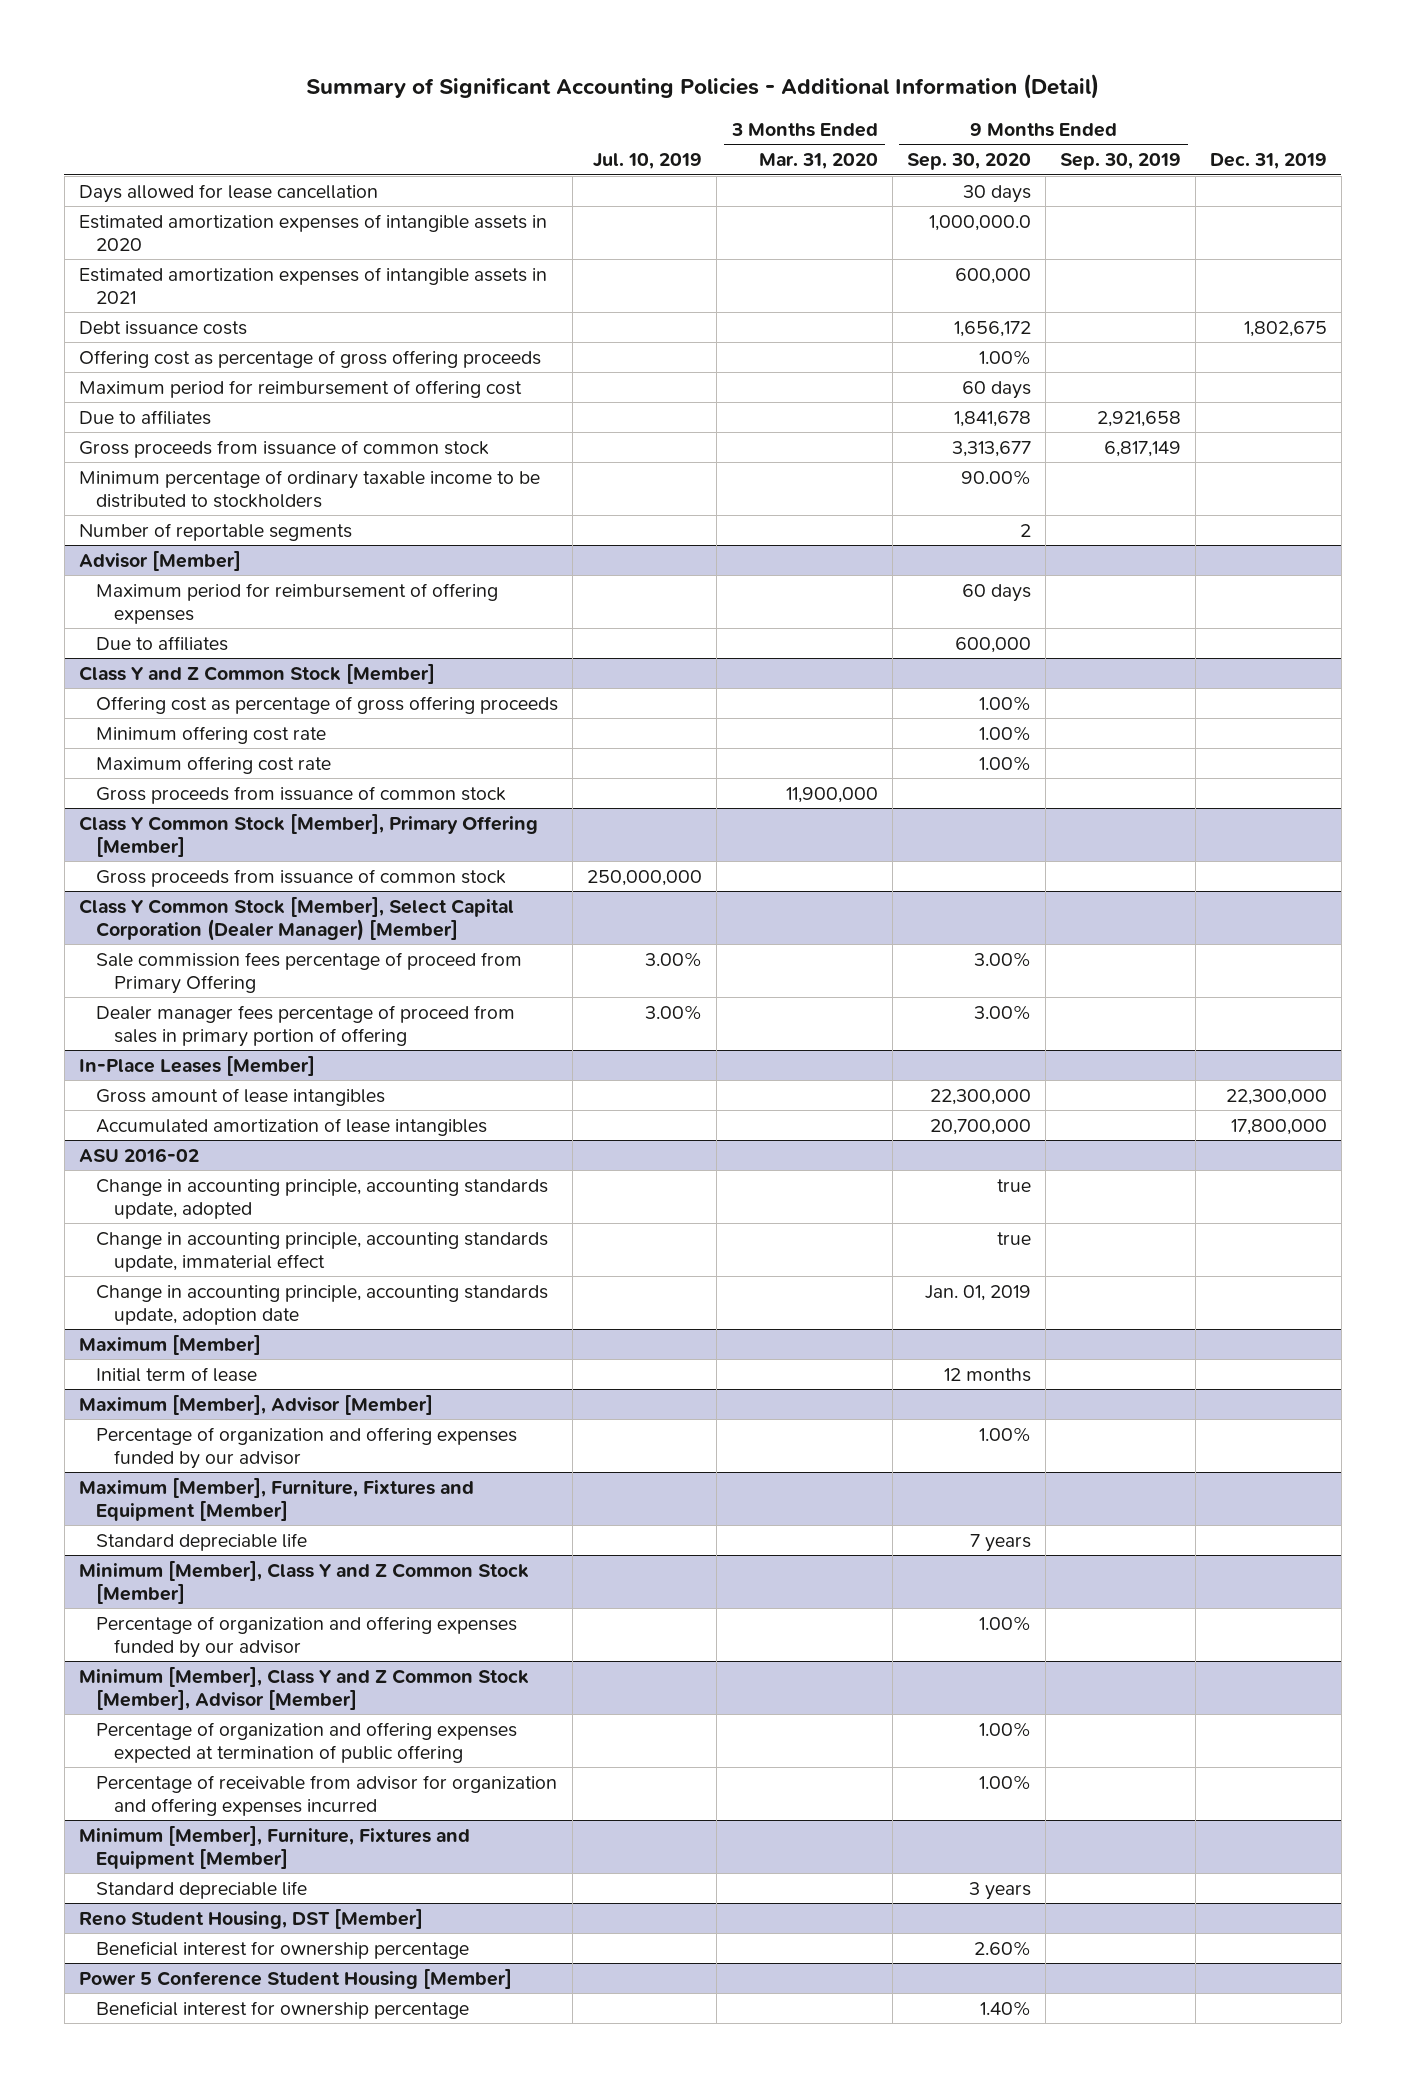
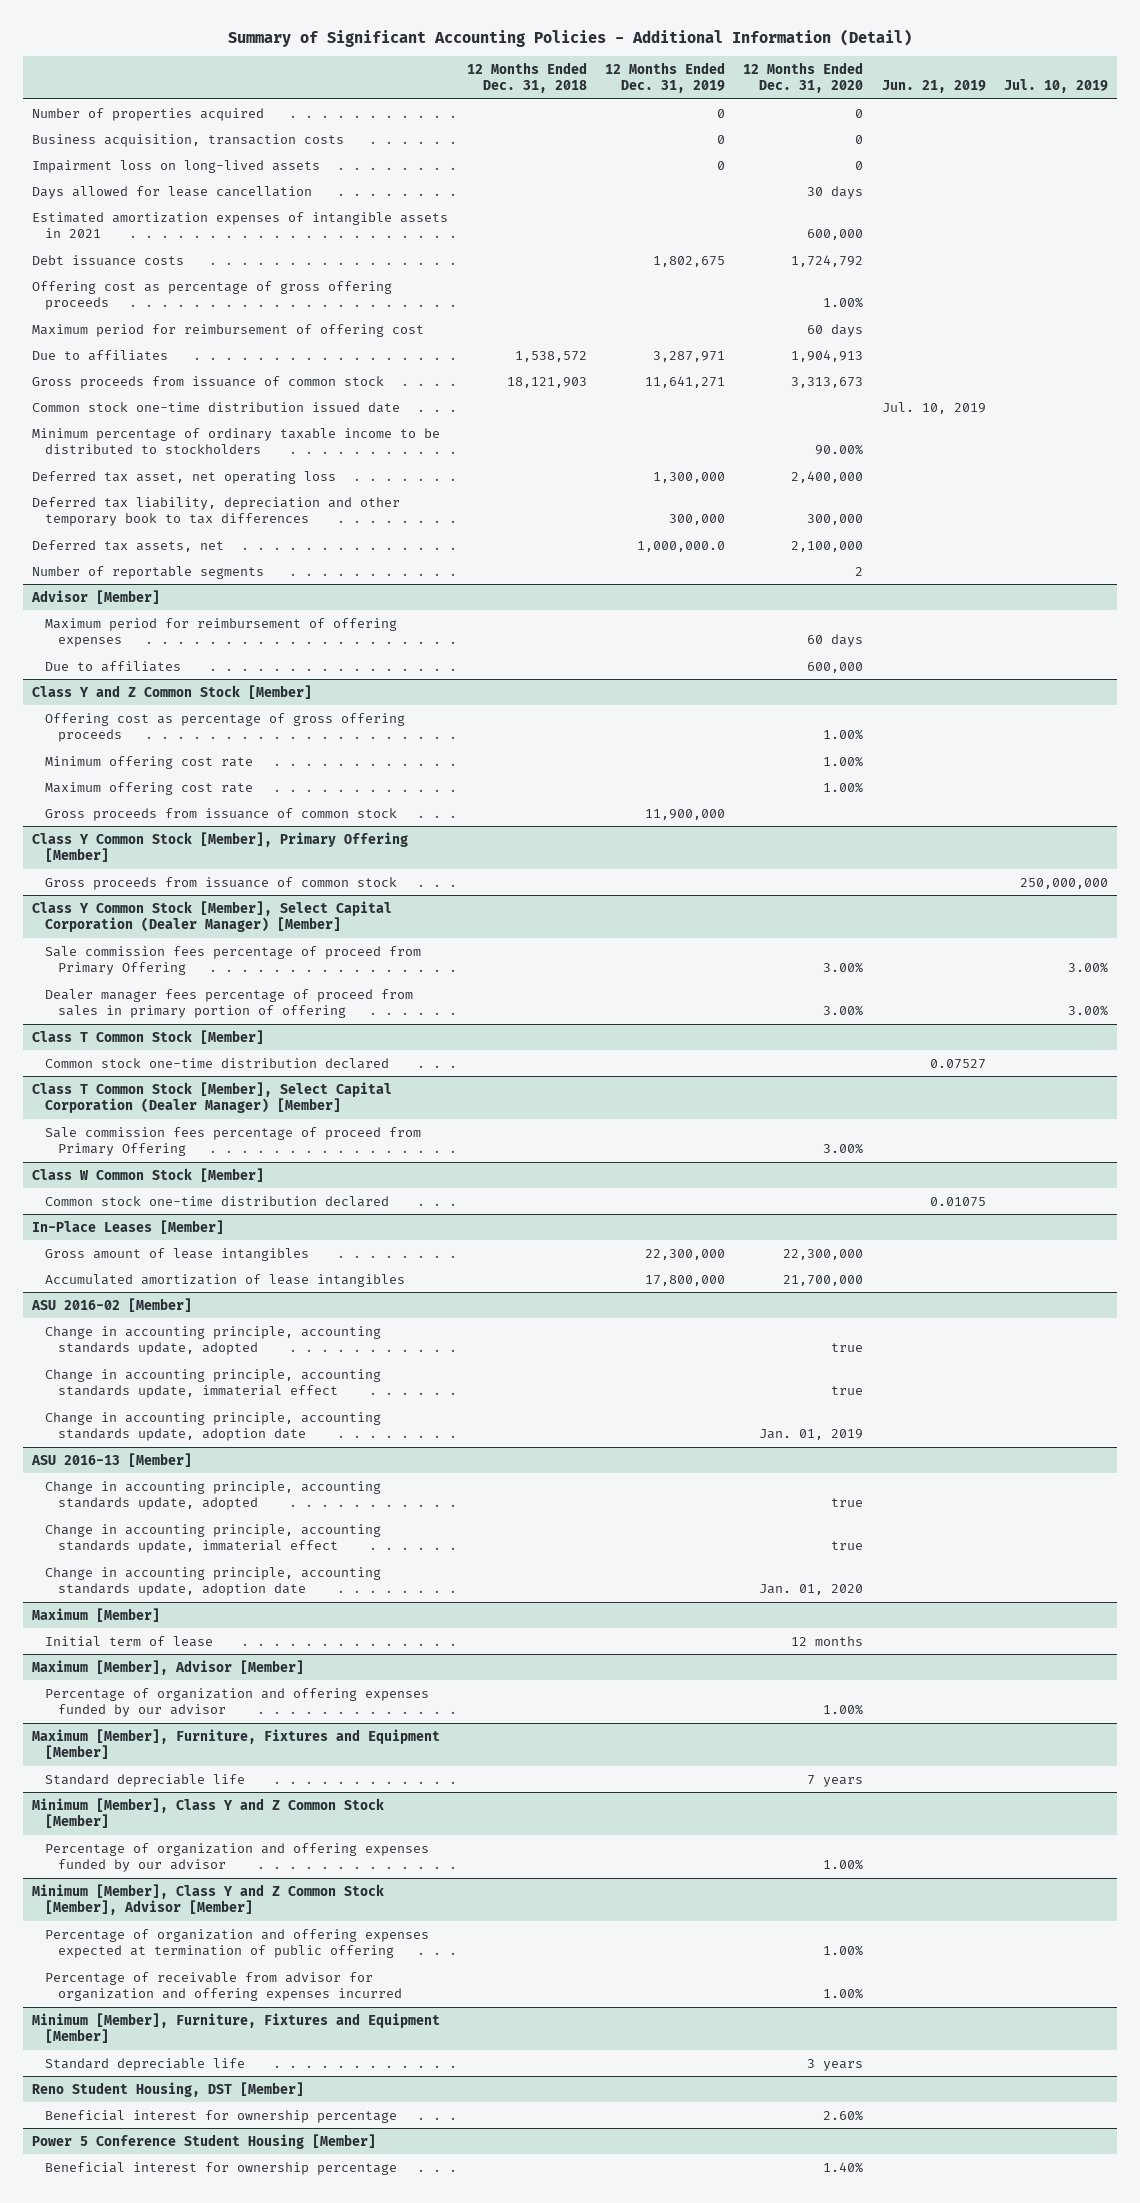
- | Jul. 10, 2019 | 3 Months Ended Mar. 31, 2020 | 9 Months Ended Sep. 30, 2020 | 9 Months Ended Sep. 30, 2019 | Dec. 31, 2019
+ | 12 Months Ended Dec. 31, 2018 | 12 Months Ended Dec. 31, 2019 | 12 Months Ended Dec. 31, 2020 | Jun. 21, 2019 | Jul. 10, 2019
+ Number of properties acquired | | 0 | 0 | |
+ Business acquisition, transaction costs | | 0 | 0 | |
+ Impairment loss on long-lived assets | | 0 | 0 | |
- Estimated amortization expenses of intangible assets in 2020 | | | 1,000,000.0 | |
+ Common stock one-time distribution issued date | | | | Jul. 10, 2019 |
+ Deferred tax asset, net operating loss | | 1,300,000 | 2,400,000 | |
+ Deferred tax liability, depreciation and other temporary book to tax differences | | 300,000 | 300,000 | |
+ Deferred tax assets, net | | 1,000,000.0 | 2,100,000 | |
+ Class T Common Stock [Member]
+ Common stock one-time distribution declared | | | | 0.07527 |
+ Class T Common Stock [Member], Select Capital Corporation (Dealer Manager) [Member]
+ Sale commission fees percentage of proceed from Primary Offering | | | 3.00% | |
+ Class W Common Stock [Member]
+ Common stock one-time distribution declared | | | | 0.01075 |
- ASU 2016-02
+ ASU 2016-02 [Member]
+ ASU 2016-13 [Member]
+ Change in accounting principle, accounting standards update, adopted | | | true | |
+ Change in accounting principle, accounting standards update, immaterial effect | | | true | |
+ Change in accounting principle, accounting standards update, adoption date | | | Jan. 01, 2020 | |

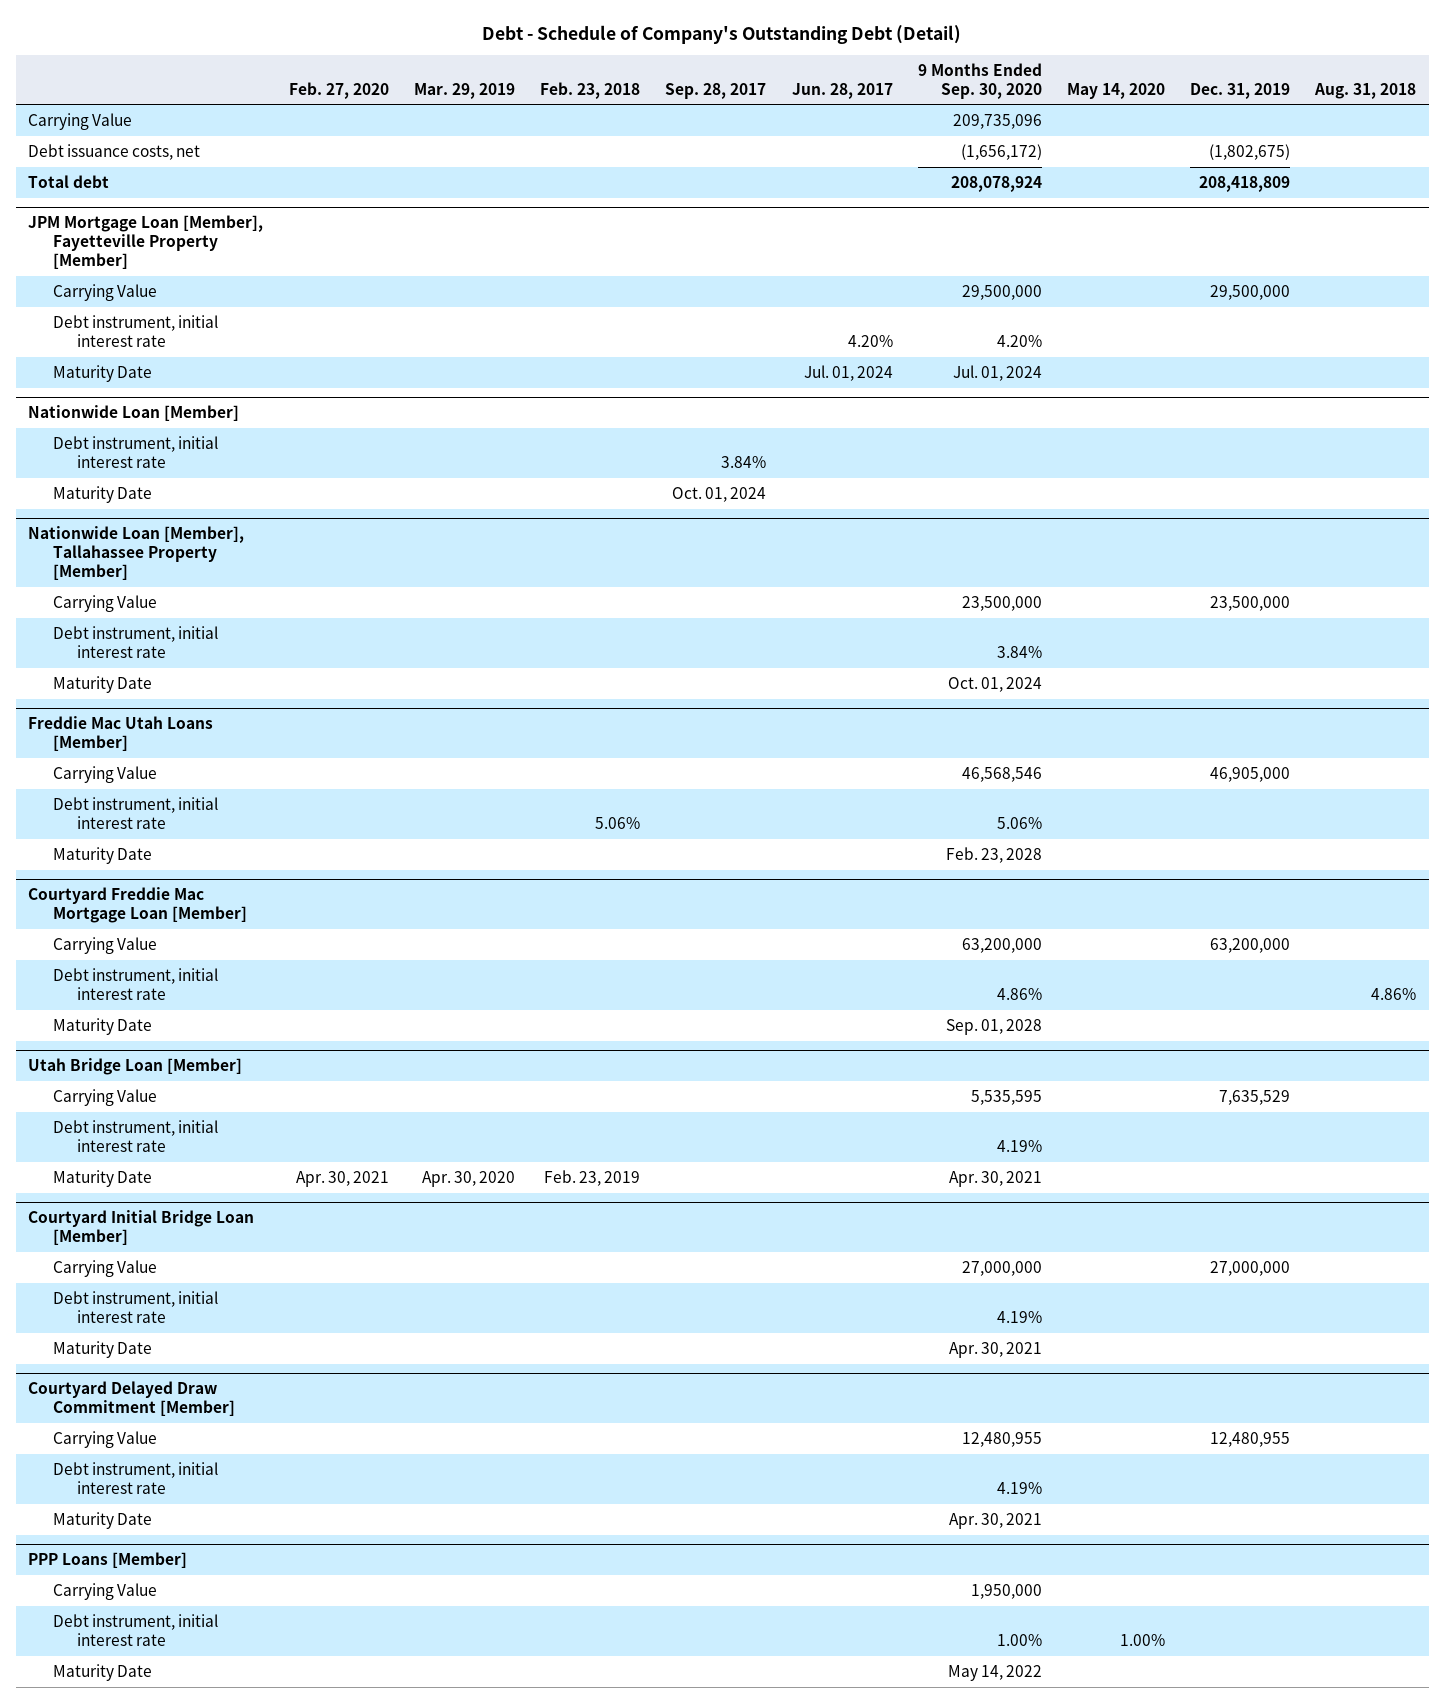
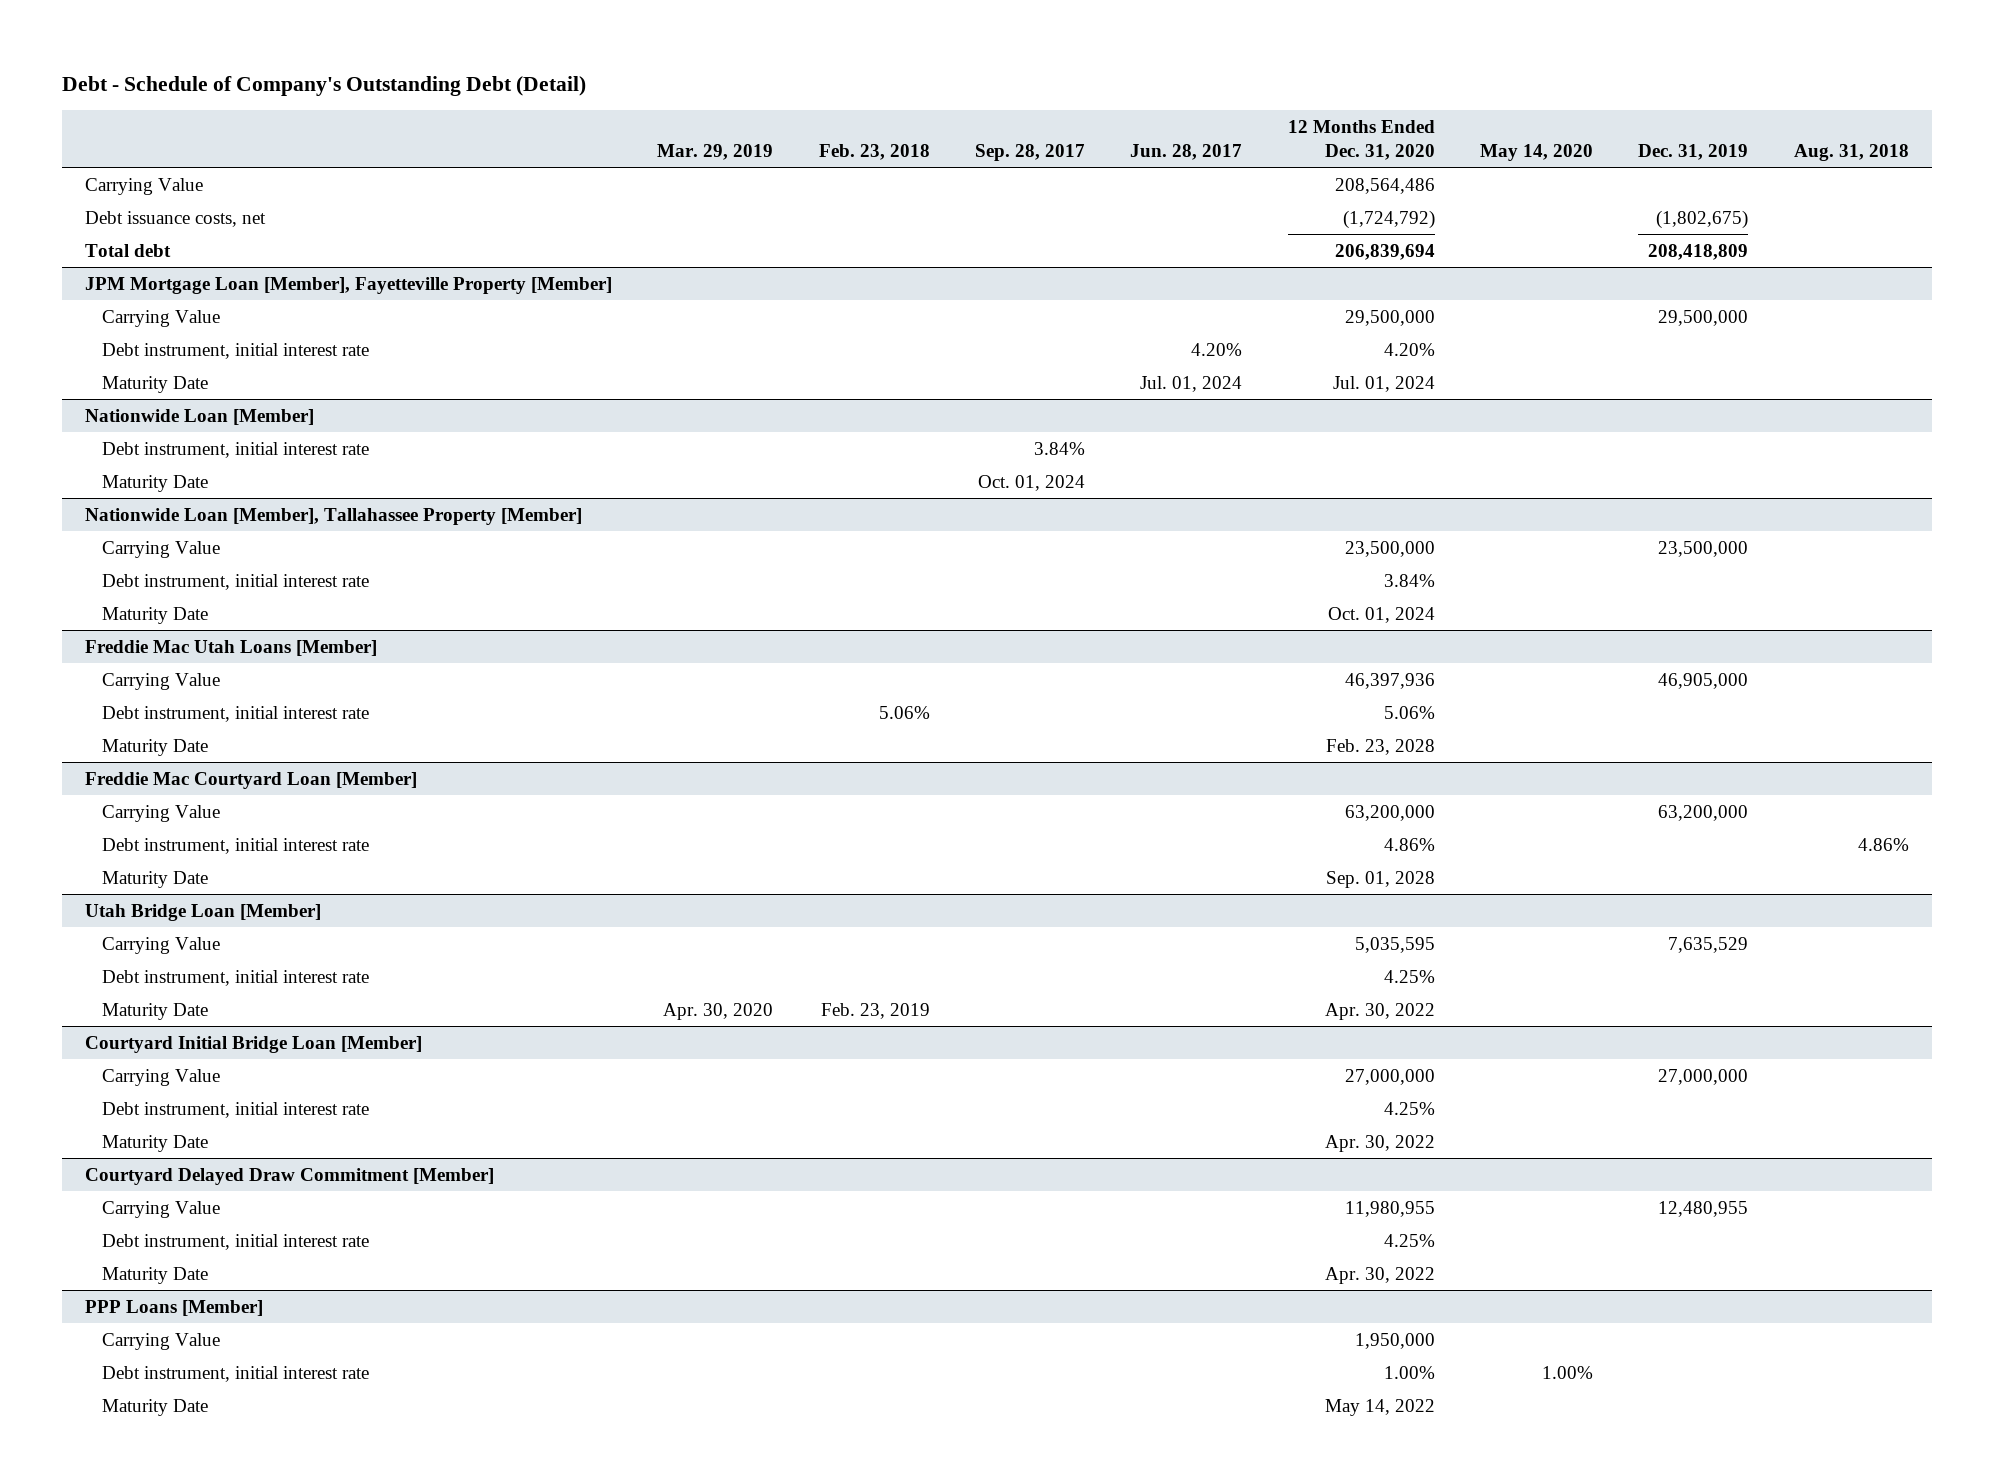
- | Feb. 27, 2020 | Mar. 29, 2019 | Feb. 23, 2018 | Sep. 28, 2017 | Jun. 28, 2017 | 9 Months Ended Sep. 30, 2020 | May 14, 2020 | Dec. 31, 2019 | Aug. 31, 2018
+ | Mar. 29, 2019 | Feb. 23, 2018 | Sep. 28, 2017 | Jun. 28, 2017 | 12 Months Ended Dec. 31, 2020 | May 14, 2020 | Dec. 31, 2019 | Aug. 31, 2018
- Courtyard Freddie Mac Mortgage Loan [Member]
+ Freddie Mac Courtyard Loan [Member]

